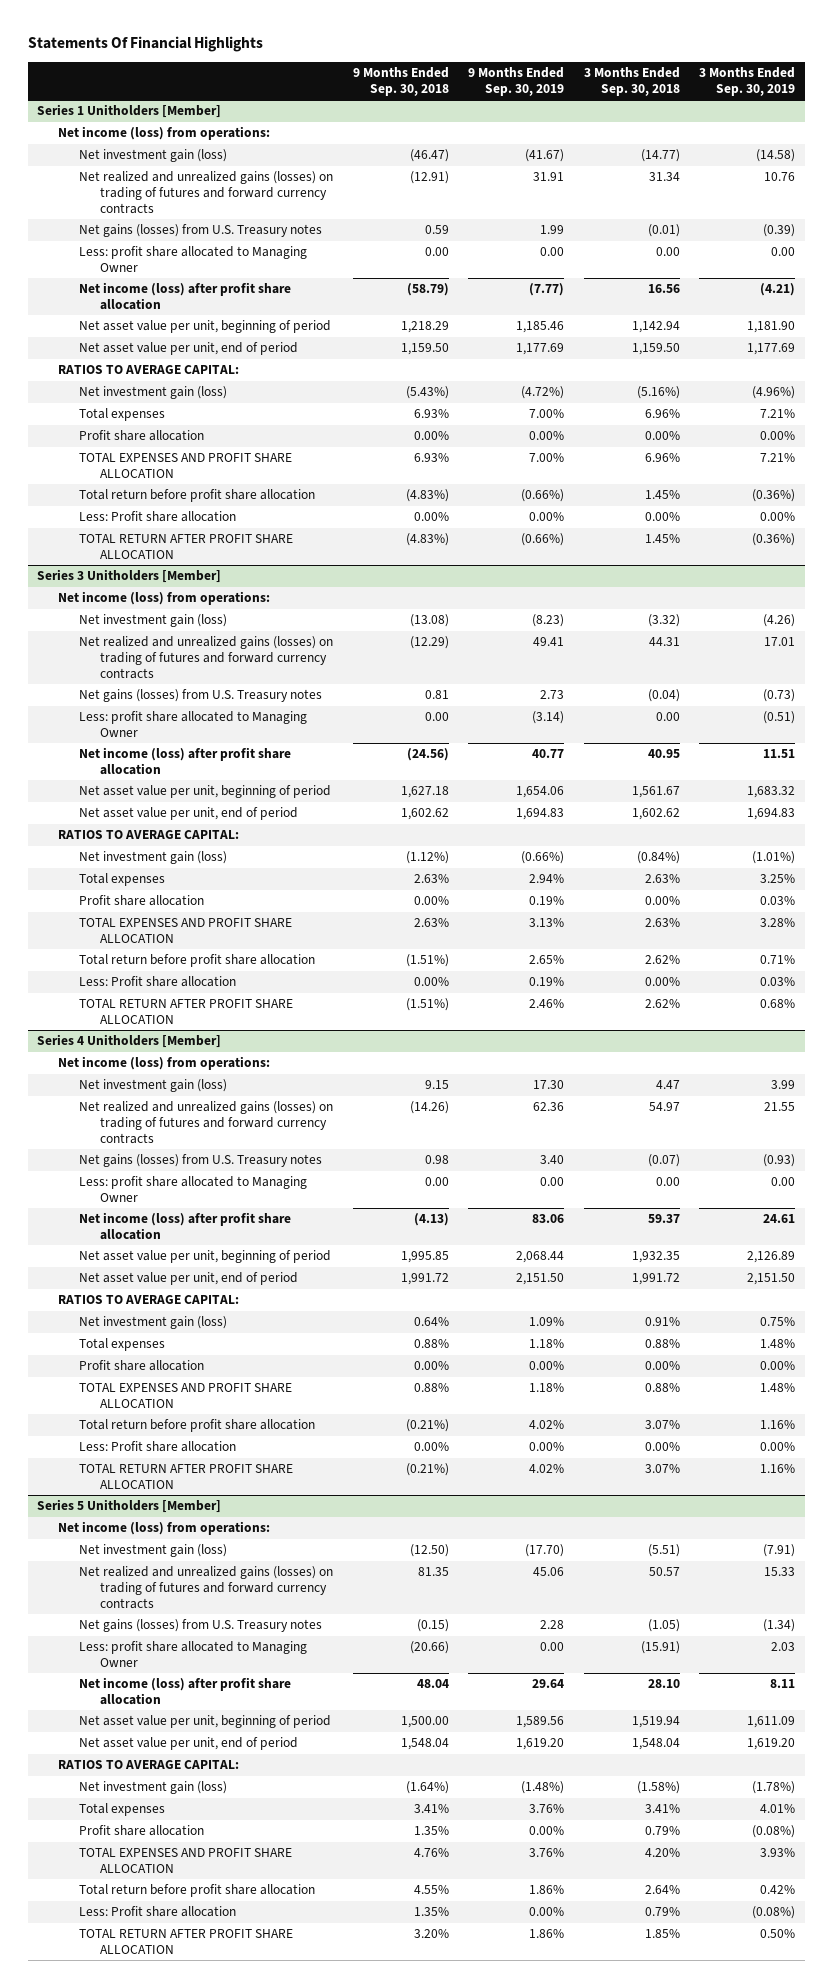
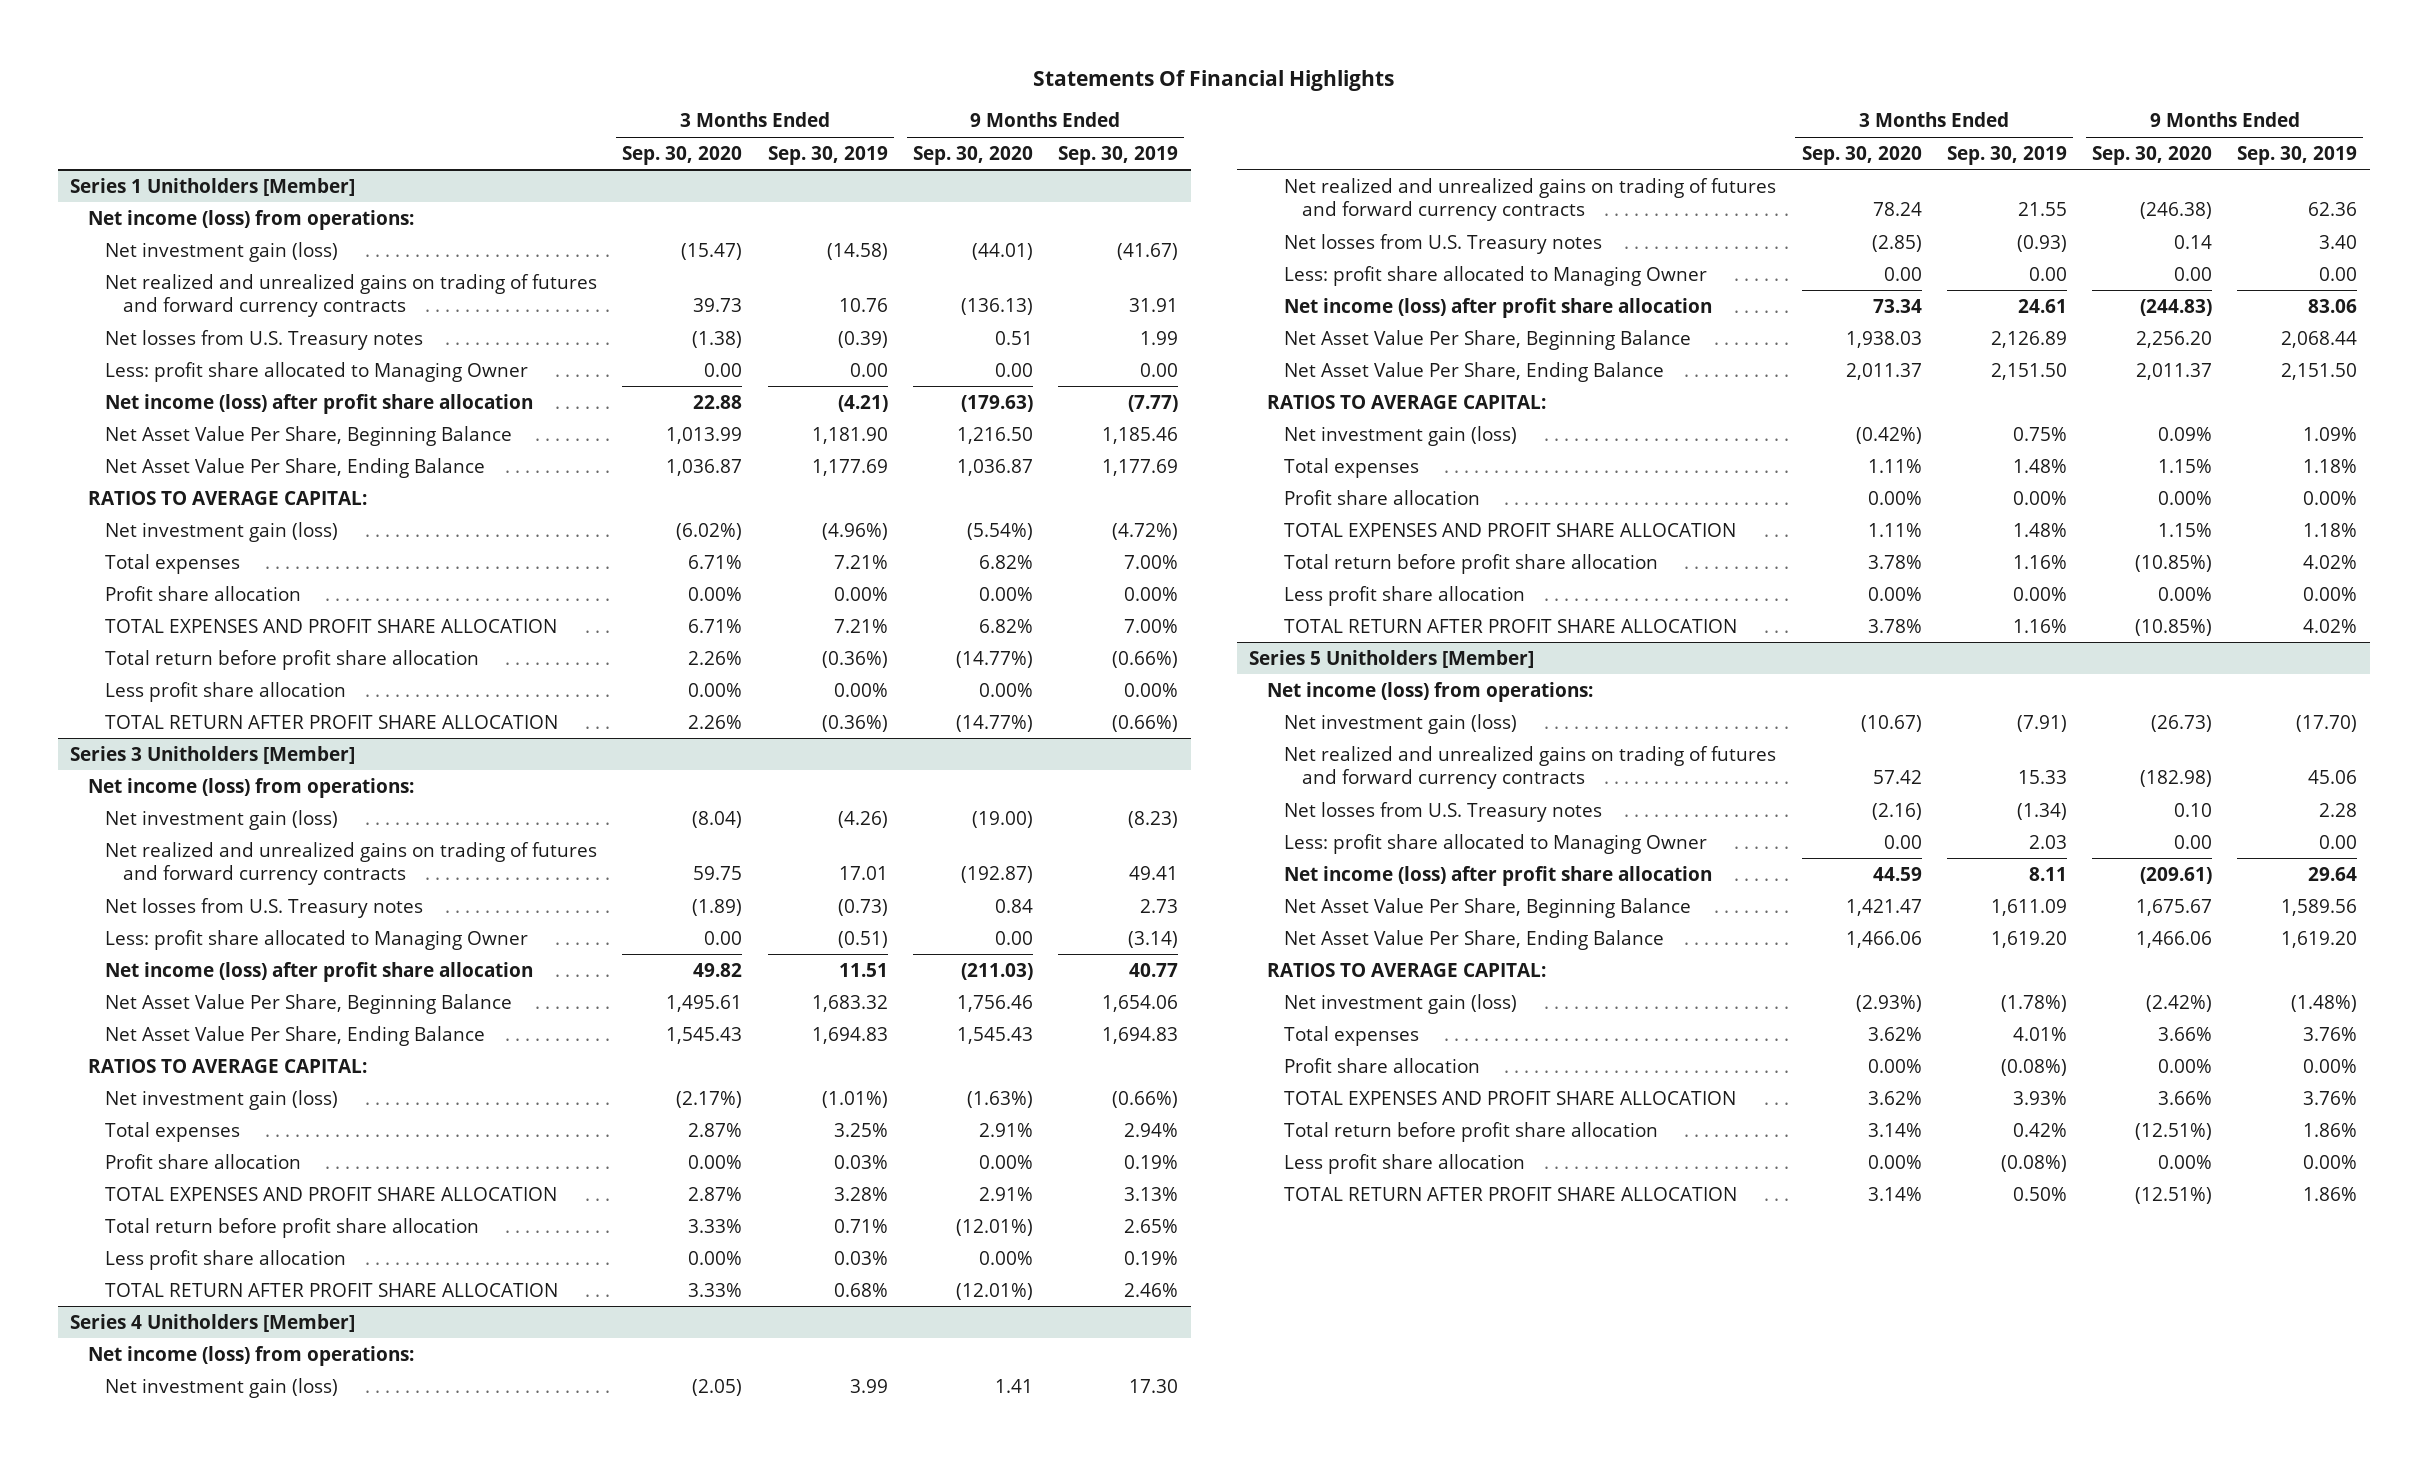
- | 9 Months Ended Sep. 30, 2018 | 9 Months Ended Sep. 30, 2019 | 3 Months Ended Sep. 30, 2018 | 3 Months Ended Sep. 30, 2019
+ | 3 Months Ended Sep. 30, 2020 | 3 Months Ended Sep. 30, 2019 | 9 Months Ended Sep. 30, 2020 | 9 Months Ended Sep. 30, 2019
@ Series 1 Unitholders [Member]
- Net realized and unrealized gains (losses) on trading of futures and forward currency contracts | (12.91) | 31.91 | 31.34 | 10.76
- Net gains (losses) from U.S. Treasury notes | 0.59 | 1.99 | (0.01) | (0.39)
+ Net realized and unrealized gains on trading of futures and forward currency contracts | 39.73 | 10.76 | (136.13) | 31.91
+ Net losses from U.S. Treasury notes | (1.38) | (0.39) | 0.51 | 1.99
- Net asset value per unit, beginning of period | 1,218.29 | 1,185.46 | 1,142.94 | 1,181.90
- Net asset value per unit, end of period | 1,159.50 | 1,177.69 | 1,159.50 | 1,177.69
+ Net Asset Value Per Share, Beginning Balance | 1,013.99 | 1,181.90 | 1,216.50 | 1,185.46
+ Net Asset Value Per Share, Ending Balance | 1,036.87 | 1,177.69 | 1,036.87 | 1,177.69
- Less: Profit share allocation | 0.00% | 0.00% | 0.00% | 0.00%
+ Less profit share allocation | 0.00% | 0.00% | 0.00% | 0.00%
@ Series 3 Unitholders [Member]
- Net realized and unrealized gains (losses) on trading of futures and forward currency contracts | (12.29) | 49.41 | 44.31 | 17.01
- Net gains (losses) from U.S. Treasury notes | 0.81 | 2.73 | (0.04) | (0.73)
+ Net realized and unrealized gains on trading of futures and forward currency contracts | 59.75 | 17.01 | (192.87) | 49.41
+ Net losses from U.S. Treasury notes | (1.89) | (0.73) | 0.84 | 2.73
- Net asset value per unit, beginning of period | 1,627.18 | 1,654.06 | 1,561.67 | 1,683.32
- Net asset value per unit, end of period | 1,602.62 | 1,694.83 | 1,602.62 | 1,694.83
+ Net Asset Value Per Share, Beginning Balance | 1,495.61 | 1,683.32 | 1,756.46 | 1,654.06
+ Net Asset Value Per Share, Ending Balance | 1,545.43 | 1,694.83 | 1,545.43 | 1,694.83
- Less: Profit share allocation | 0.00% | 0.19% | 0.00% | 0.03%
+ Less profit share allocation | 0.00% | 0.03% | 0.00% | 0.19%
@ Series 4 Unitholders [Member]
- Net realized and unrealized gains (losses) on trading of futures and forward currency contracts | (14.26) | 62.36 | 54.97 | 21.55
- Net gains (losses) from U.S. Treasury notes | 0.98 | 3.40 | (0.07) | (0.93)
+ Net realized and unrealized gains on trading of futures and forward currency contracts | 78.24 | 21.55 | (246.38) | 62.36
+ Net losses from U.S. Treasury notes | (2.85) | (0.93) | 0.14 | 3.40
- Net asset value per unit, beginning of period | 1,995.85 | 2,068.44 | 1,932.35 | 2,126.89
- Net asset value per unit, end of period | 1,991.72 | 2,151.50 | 1,991.72 | 2,151.50
+ Net Asset Value Per Share, Beginning Balance | 1,938.03 | 2,126.89 | 2,256.20 | 2,068.44
+ Net Asset Value Per Share, Ending Balance | 2,011.37 | 2,151.50 | 2,011.37 | 2,151.50
- Less: Profit share allocation | 0.00% | 0.00% | 0.00% | 0.00%
+ Less profit share allocation | 0.00% | 0.00% | 0.00% | 0.00%
@ Series 5 Unitholders [Member]
- Net realized and unrealized gains (losses) on trading of futures and forward currency contracts | 81.35 | 45.06 | 50.57 | 15.33
- Net gains (losses) from U.S. Treasury notes | (0.15) | 2.28 | (1.05) | (1.34)
+ Net realized and unrealized gains on trading of futures and forward currency contracts | 57.42 | 15.33 | (182.98) | 45.06
+ Net losses from U.S. Treasury notes | (2.16) | (1.34) | 0.10 | 2.28
- Net asset value per unit, beginning of period | 1,500.00 | 1,589.56 | 1,519.94 | 1,611.09
- Net asset value per unit, end of period | 1,548.04 | 1,619.20 | 1,548.04 | 1,619.20
+ Net Asset Value Per Share, Beginning Balance | 1,421.47 | 1,611.09 | 1,675.67 | 1,589.56
+ Net Asset Value Per Share, Ending Balance | 1,466.06 | 1,619.20 | 1,466.06 | 1,619.20
- Less: Profit share allocation | 1.35% | 0.00% | 0.79% | (0.08%)
+ Less profit share allocation | 0.00% | (0.08%) | 0.00% | 0.00%

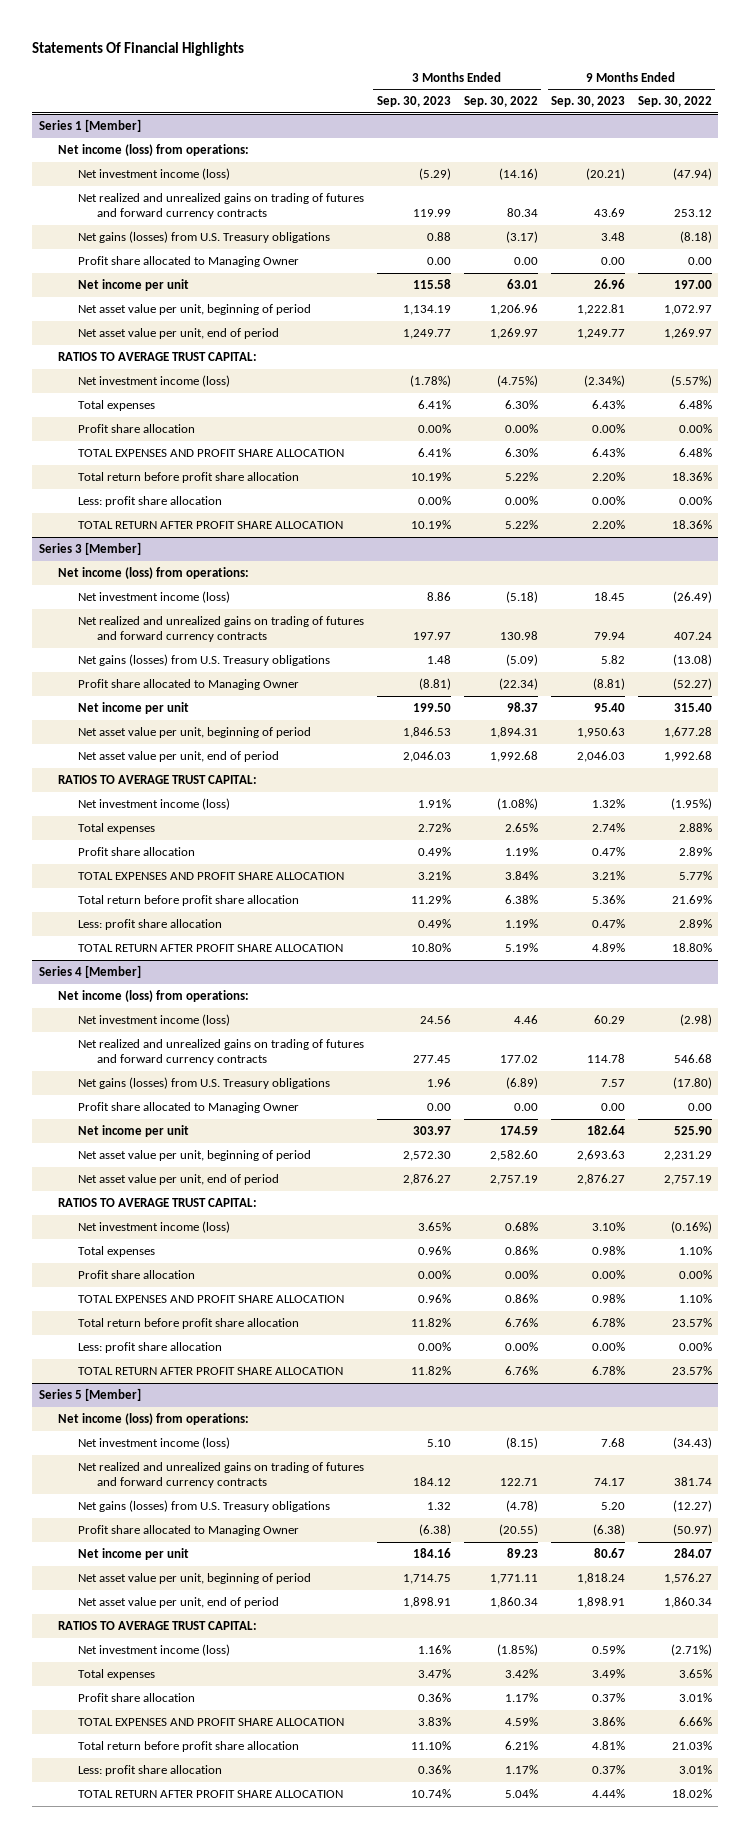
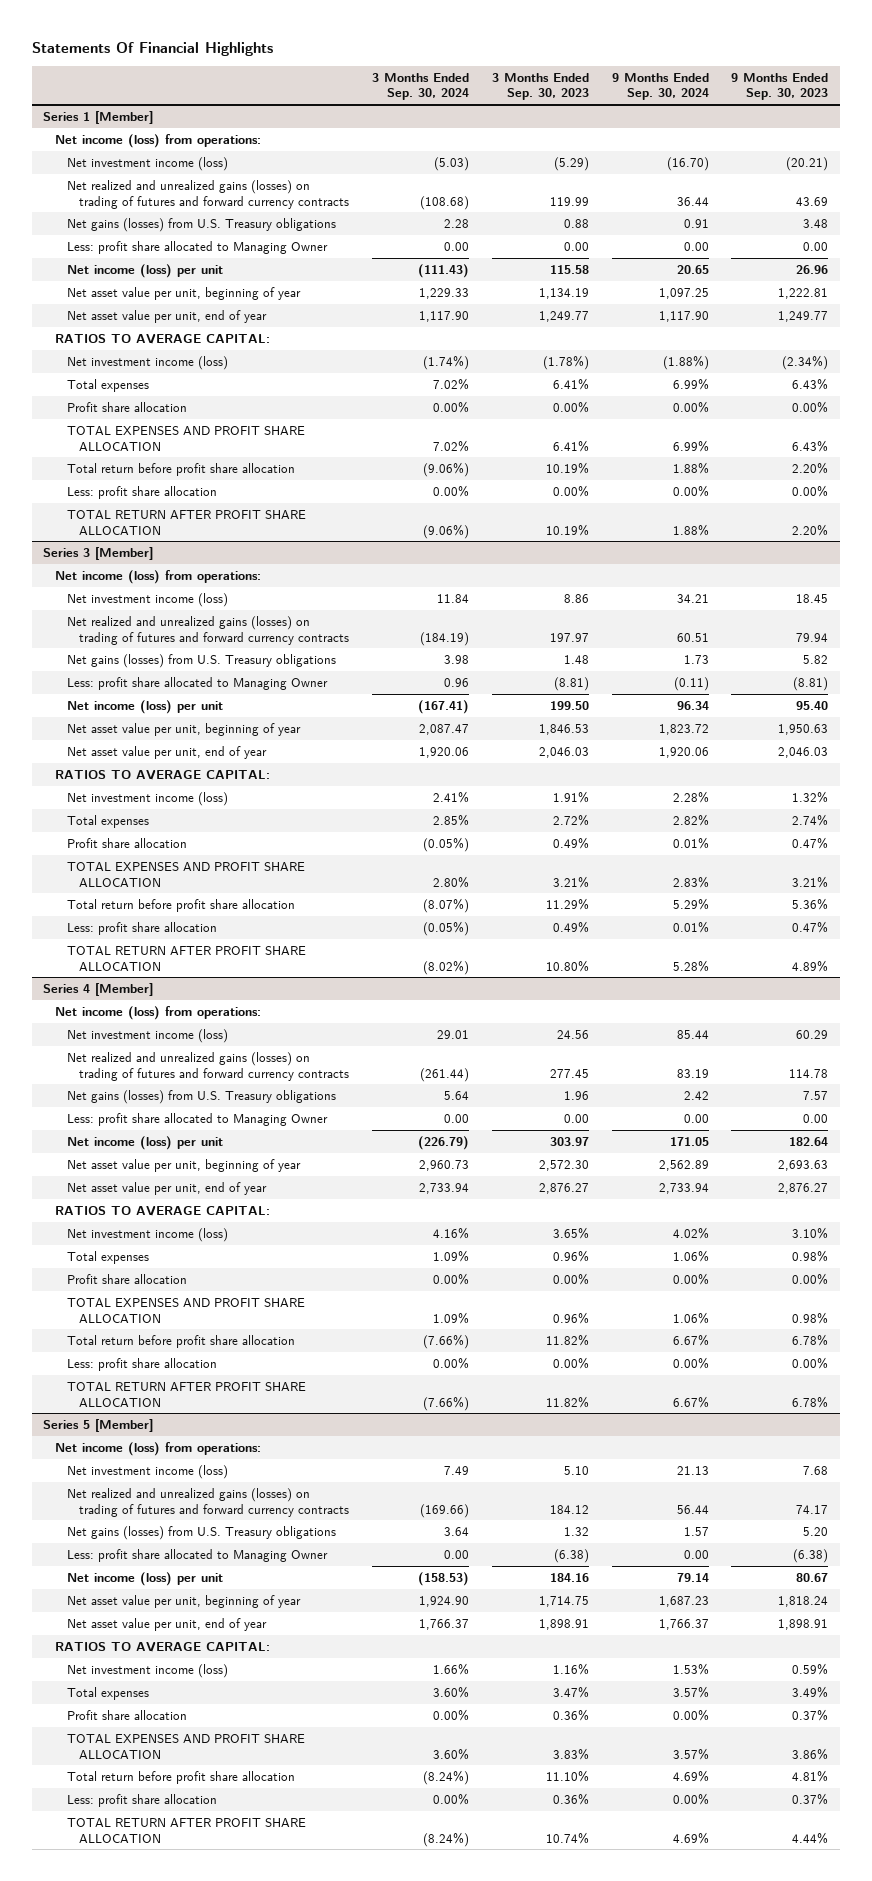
- | 3 Months Ended Sep. 30, 2023 | 3 Months Ended Sep. 30, 2022 | 9 Months Ended Sep. 30, 2023 | 9 Months Ended Sep. 30, 2022
+ | 3 Months Ended Sep. 30, 2024 | 3 Months Ended Sep. 30, 2023 | 9 Months Ended Sep. 30, 2024 | 9 Months Ended Sep. 30, 2023
@ Series 1 [Member]
- Net realized and unrealized gains on trading of futures and forward currency contracts | 119.99 | 80.34 | 43.69 | 253.12
+ Net realized and unrealized gains (losses) on trading of futures and forward currency contracts | (108.68) | 119.99 | 36.44 | 43.69
- Profit share allocated to Managing Owner | 0.00 | 0.00 | 0.00 | 0.00
- Net income per unit | 115.58 | 63.01 | 26.96 | 197.00
- Net asset value per unit, beginning of period | 1,134.19 | 1,206.96 | 1,222.81 | 1,072.97
- Net asset value per unit, end of period | 1,249.77 | 1,269.97 | 1,249.77 | 1,269.97
- RATIOS TO AVERAGE TRUST CAPITAL:
+ Less: profit share allocated to Managing Owner | 0.00 | 0.00 | 0.00 | 0.00
+ Net income (loss) per unit | (111.43) | 115.58 | 20.65 | 26.96
+ Net asset value per unit, beginning of year | 1,229.33 | 1,134.19 | 1,097.25 | 1,222.81
+ Net asset value per unit, end of year | 1,117.90 | 1,249.77 | 1,117.90 | 1,249.77
+ RATIOS TO AVERAGE CAPITAL:
@ Series 3 [Member]
- Net realized and unrealized gains on trading of futures and forward currency contracts | 197.97 | 130.98 | 79.94 | 407.24
+ Net realized and unrealized gains (losses) on trading of futures and forward currency contracts | (184.19) | 197.97 | 60.51 | 79.94
- Profit share allocated to Managing Owner | (8.81) | (22.34) | (8.81) | (52.27)
- Net income per unit | 199.50 | 98.37 | 95.40 | 315.40
- Net asset value per unit, beginning of period | 1,846.53 | 1,894.31 | 1,950.63 | 1,677.28
- Net asset value per unit, end of period | 2,046.03 | 1,992.68 | 2,046.03 | 1,992.68
- RATIOS TO AVERAGE TRUST CAPITAL:
+ Less: profit share allocated to Managing Owner | 0.96 | (8.81) | (0.11) | (8.81)
+ Net income (loss) per unit | (167.41) | 199.50 | 96.34 | 95.40
+ Net asset value per unit, beginning of year | 2,087.47 | 1,846.53 | 1,823.72 | 1,950.63
+ Net asset value per unit, end of year | 1,920.06 | 2,046.03 | 1,920.06 | 2,046.03
+ RATIOS TO AVERAGE CAPITAL:
@ Series 4 [Member]
- Net realized and unrealized gains on trading of futures and forward currency contracts | 277.45 | 177.02 | 114.78 | 546.68
+ Net realized and unrealized gains (losses) on trading of futures and forward currency contracts | (261.44) | 277.45 | 83.19 | 114.78
- Profit share allocated to Managing Owner | 0.00 | 0.00 | 0.00 | 0.00
- Net income per unit | 303.97 | 174.59 | 182.64 | 525.90
- Net asset value per unit, beginning of period | 2,572.30 | 2,582.60 | 2,693.63 | 2,231.29
- Net asset value per unit, end of period | 2,876.27 | 2,757.19 | 2,876.27 | 2,757.19
- RATIOS TO AVERAGE TRUST CAPITAL:
+ Less: profit share allocated to Managing Owner | 0.00 | 0.00 | 0.00 | 0.00
+ Net income (loss) per unit | (226.79) | 303.97 | 171.05 | 182.64
+ Net asset value per unit, beginning of year | 2,960.73 | 2,572.30 | 2,562.89 | 2,693.63
+ Net asset value per unit, end of year | 2,733.94 | 2,876.27 | 2,733.94 | 2,876.27
+ RATIOS TO AVERAGE CAPITAL:
@ Series 5 [Member]
- Net realized and unrealized gains on trading of futures and forward currency contracts | 184.12 | 122.71 | 74.17 | 381.74
+ Net realized and unrealized gains (losses) on trading of futures and forward currency contracts | (169.66) | 184.12 | 56.44 | 74.17
- Profit share allocated to Managing Owner | (6.38) | (20.55) | (6.38) | (50.97)
- Net income per unit | 184.16 | 89.23 | 80.67 | 284.07
- Net asset value per unit, beginning of period | 1,714.75 | 1,771.11 | 1,818.24 | 1,576.27
- Net asset value per unit, end of period | 1,898.91 | 1,860.34 | 1,898.91 | 1,860.34
- RATIOS TO AVERAGE TRUST CAPITAL:
+ Less: profit share allocated to Managing Owner | 0.00 | (6.38) | 0.00 | (6.38)
+ Net income (loss) per unit | (158.53) | 184.16 | 79.14 | 80.67
+ Net asset value per unit, beginning of year | 1,924.90 | 1,714.75 | 1,687.23 | 1,818.24
+ Net asset value per unit, end of year | 1,766.37 | 1,898.91 | 1,766.37 | 1,898.91
+ RATIOS TO AVERAGE CAPITAL:

